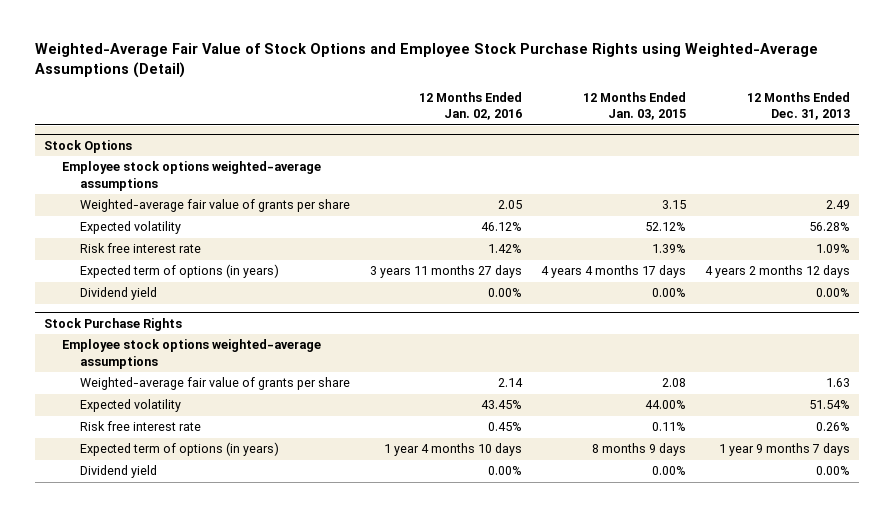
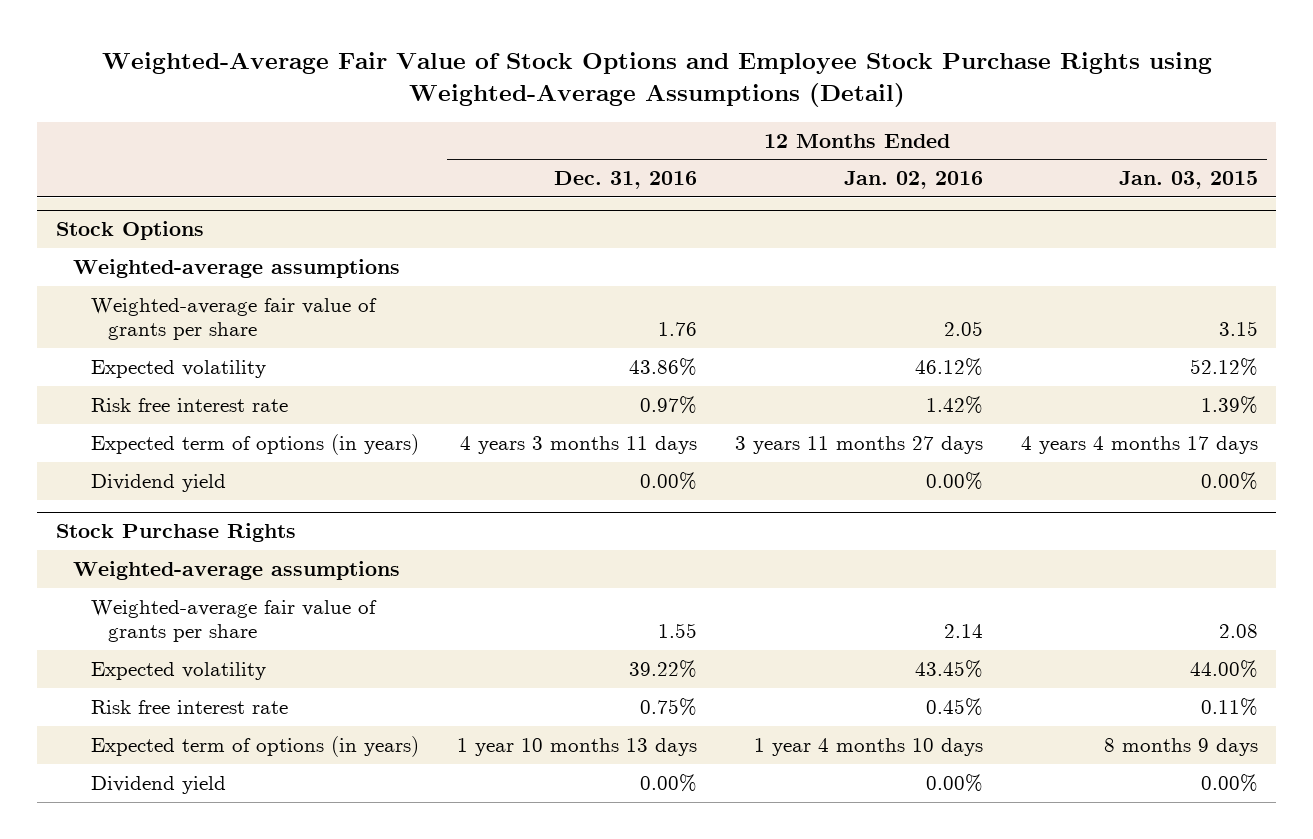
- | 12 Months Ended Jan. 02, 2016 | 12 Months Ended Jan. 03, 2015 | 12 Months Ended Dec. 31, 2013
+ | 12 Months Ended Dec. 31, 2016 | 12 Months Ended Jan. 02, 2016 | 12 Months Ended Jan. 03, 2015
@ Stock Options
- Employee stock options weighted-average assumptions
+ Weighted-average assumptions
@ Stock Purchase Rights
- Employee stock options weighted-average assumptions
+ Weighted-average assumptions

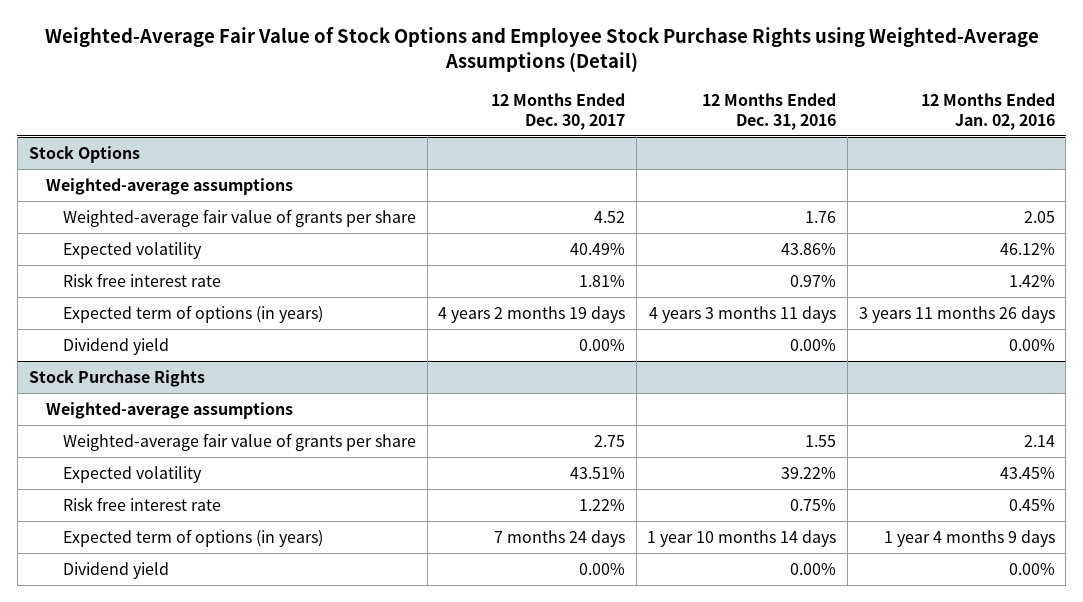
- | 12 Months Ended Dec. 31, 2016 | 12 Months Ended Jan. 02, 2016 | 12 Months Ended Jan. 03, 2015
+ | 12 Months Ended Dec. 30, 2017 | 12 Months Ended Dec. 31, 2016 | 12 Months Ended Jan. 02, 2016
@ Stock Options
- Expected term of options (in years) | 4 years 3 months 11 days | 3 years 11 months 27 days | 4 years 4 months 17 days
+ Expected term of options (in years) | 4 years 2 months 19 days | 4 years 3 months 11 days | 3 years 11 months 26 days
@ Stock Purchase Rights
- Expected term of options (in years) | 1 year 10 months 13 days | 1 year 4 months 10 days | 8 months 9 days
+ Expected term of options (in years) | 7 months 24 days | 1 year 10 months 14 days | 1 year 4 months 9 days

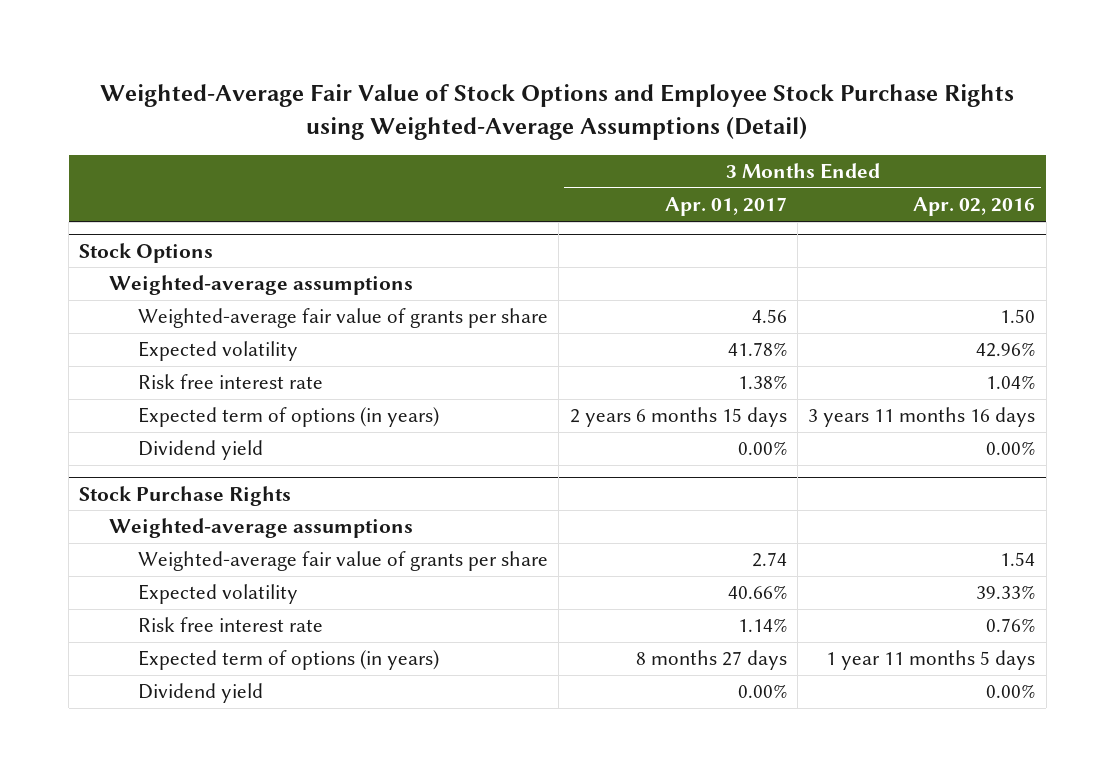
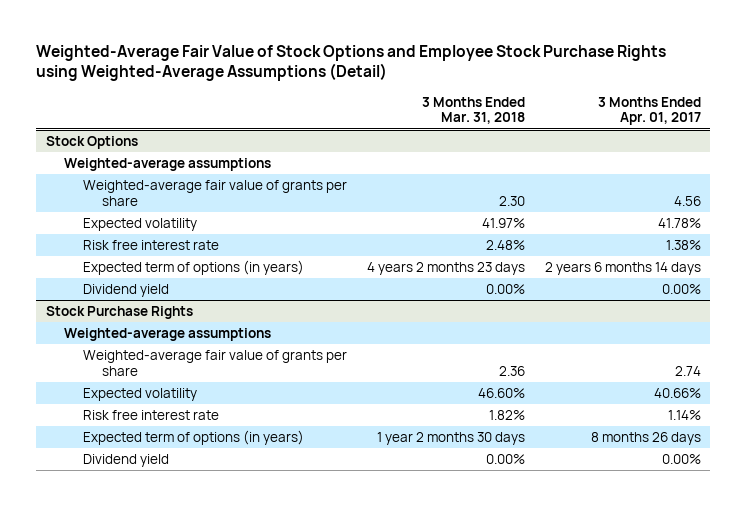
- | 3 Months Ended Apr. 01, 2017 | 3 Months Ended Apr. 02, 2016
+ | 3 Months Ended Mar. 31, 2018 | 3 Months Ended Apr. 01, 2017
@ Stock Options
- Expected term of options (in years) | 2 years 6 months 15 days | 3 years 11 months 16 days
+ Expected term of options (in years) | 4 years 2 months 23 days | 2 years 6 months 14 days
@ Stock Purchase Rights
- Expected term of options (in years) | 8 months 27 days | 1 year 11 months 5 days
+ Expected term of options (in years) | 1 year 2 months 30 days | 8 months 26 days

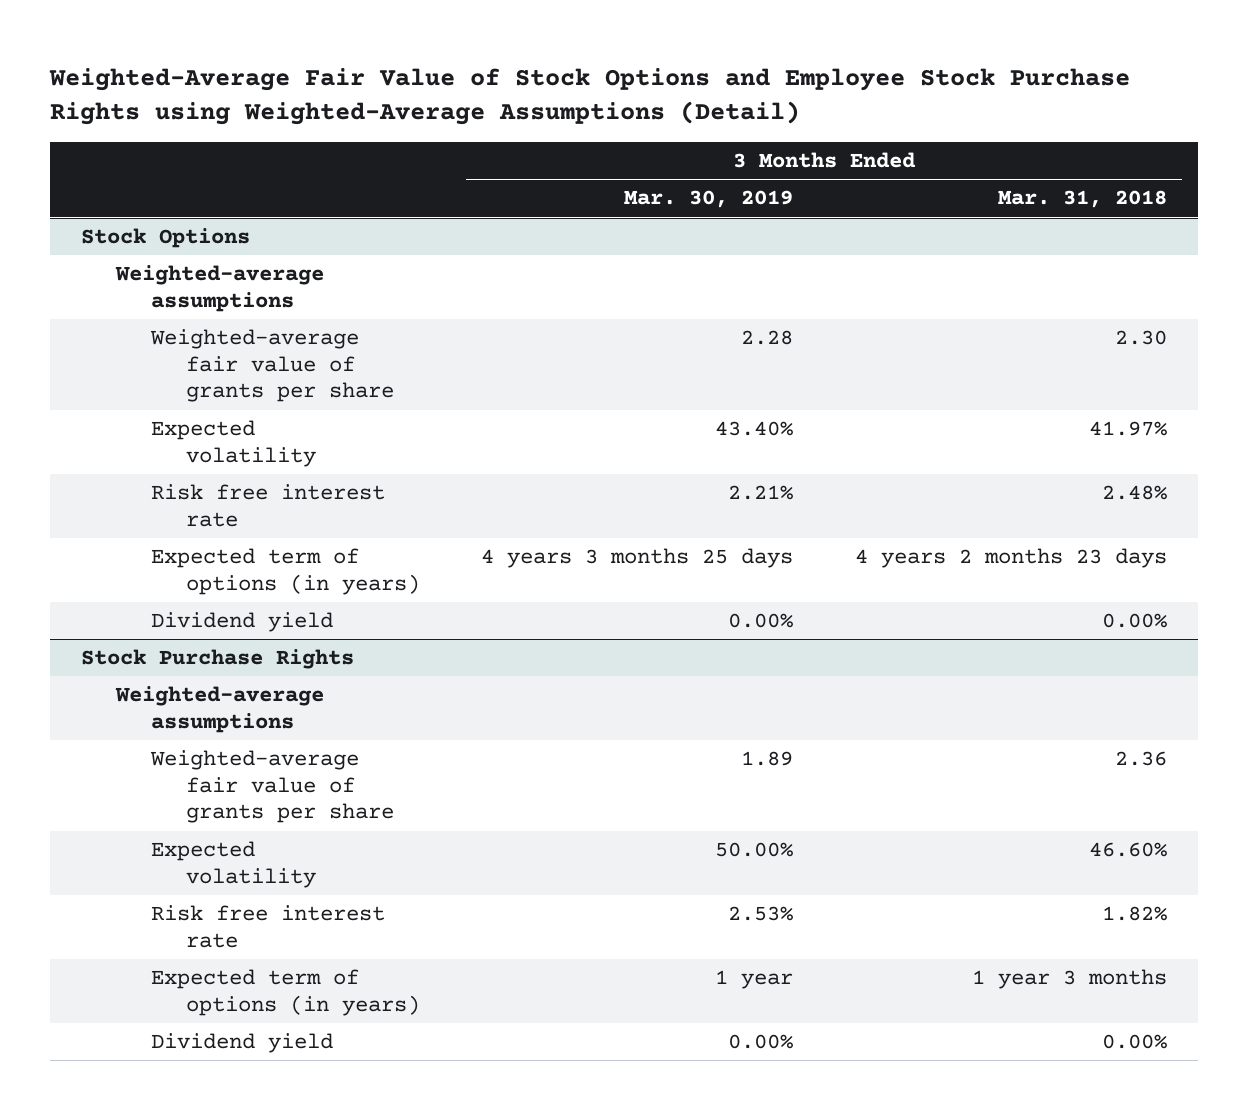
- | 3 Months Ended Mar. 31, 2018 | 3 Months Ended Apr. 01, 2017
+ | 3 Months Ended Mar. 30, 2019 | 3 Months Ended Mar. 31, 2018
@ Stock Purchase Rights
- Expected term of options (in years) | 1 year 2 months 30 days | 8 months 26 days
+ Expected term of options (in years) | 1 year | 1 year 3 months

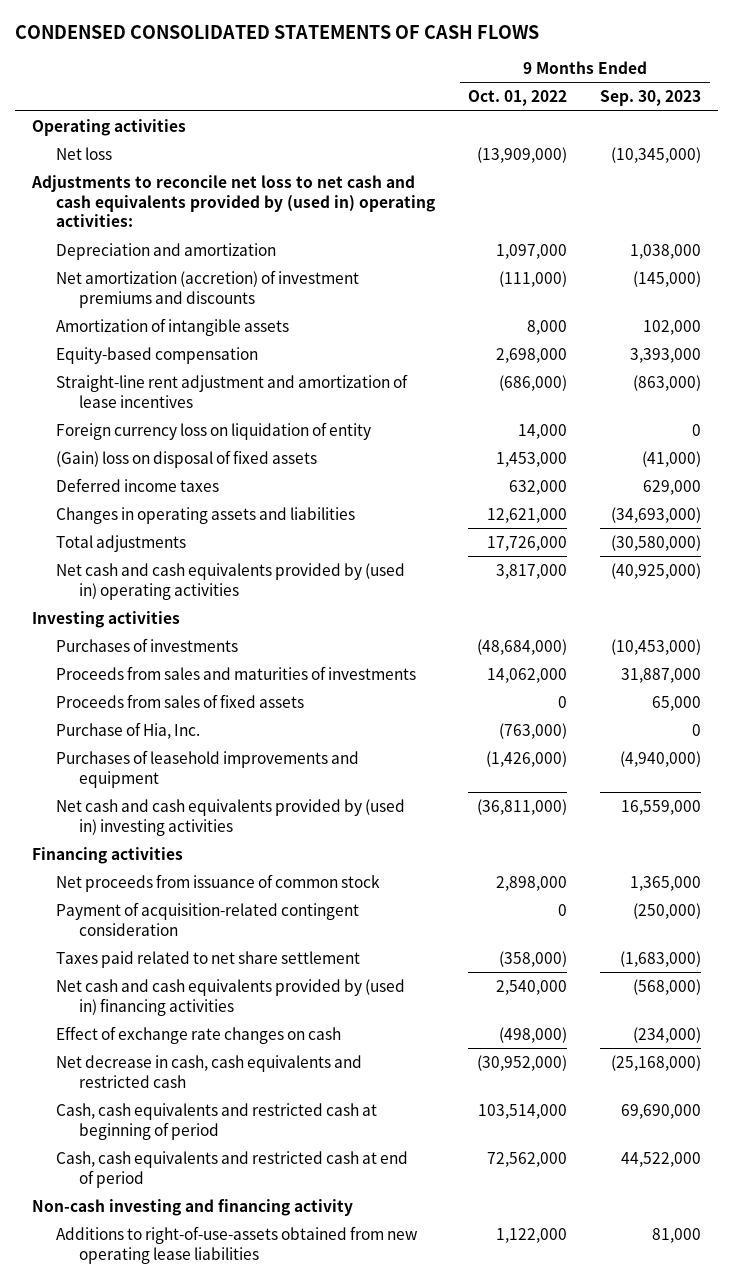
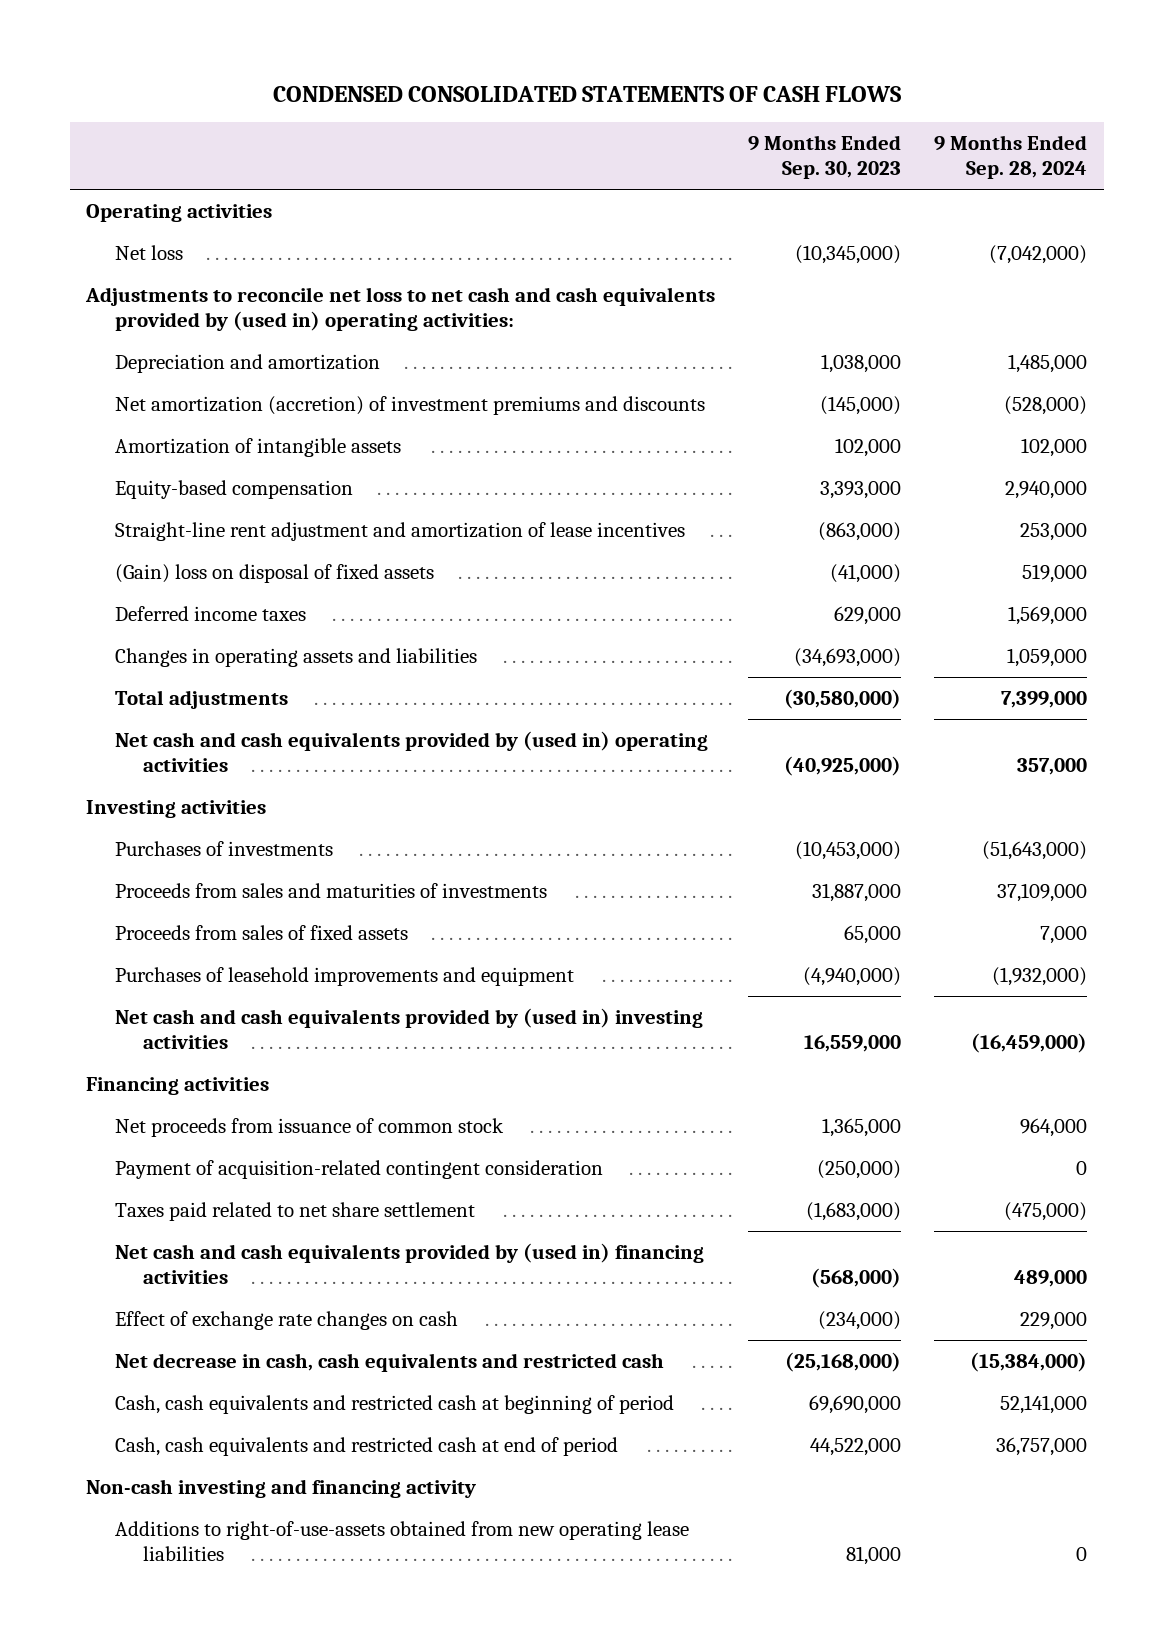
- | 9 Months Ended Oct. 01, 2022 | 9 Months Ended Sep. 30, 2023
+ | 9 Months Ended Sep. 30, 2023 | 9 Months Ended Sep. 28, 2024
- Foreign currency loss on liquidation of entity | 14,000 | 0
- Purchase of Hia, Inc. | (763,000) | 0

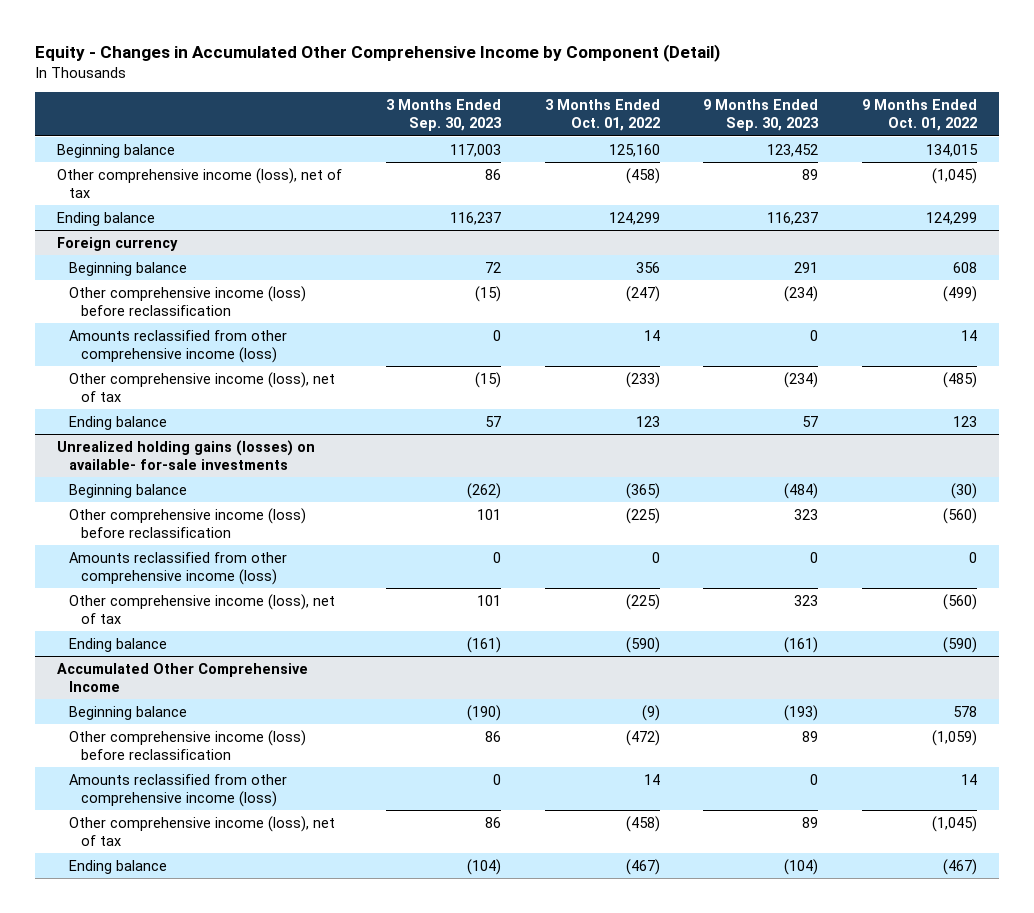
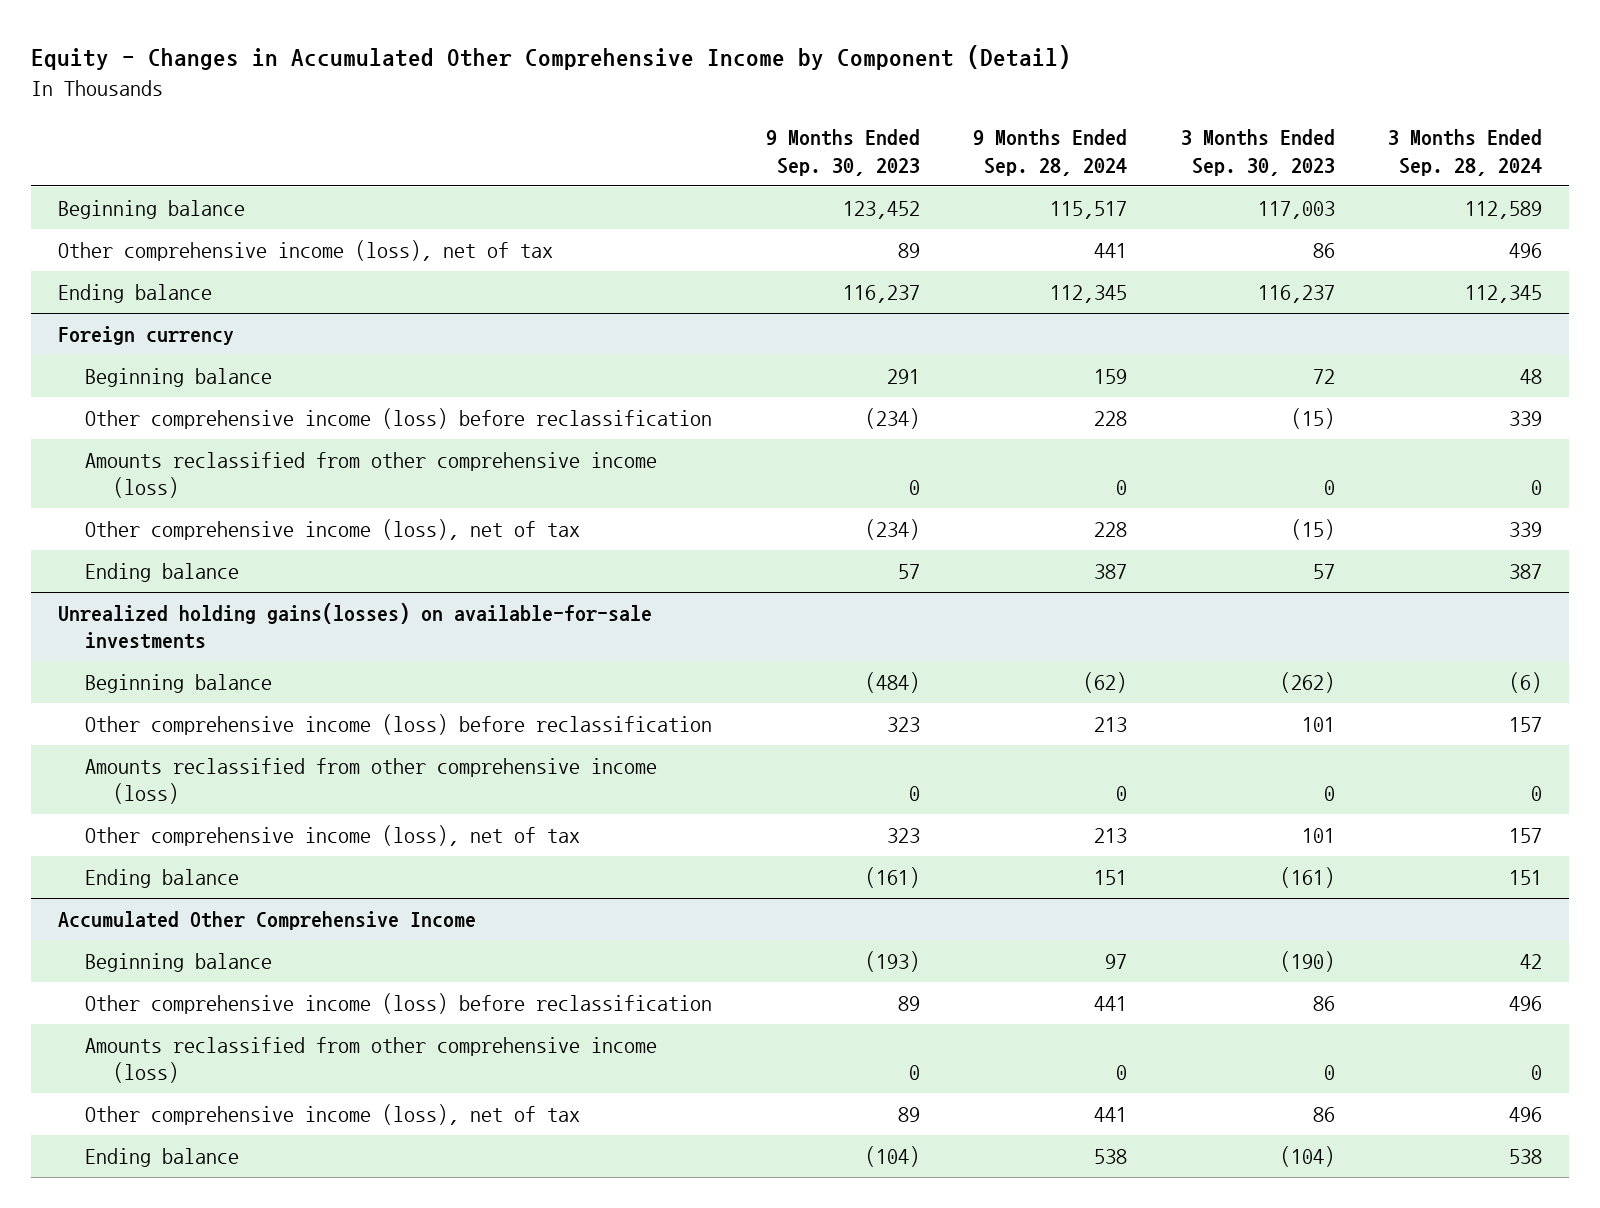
- | 3 Months Ended Sep. 30, 2023 | 3 Months Ended Oct. 01, 2022 | 9 Months Ended Sep. 30, 2023 | 9 Months Ended Oct. 01, 2022
+ | 9 Months Ended Sep. 30, 2023 | 9 Months Ended Sep. 28, 2024 | 3 Months Ended Sep. 30, 2023 | 3 Months Ended Sep. 28, 2024
- Unrealized holding gains (losses) on available- for-sale investments
+ Unrealized holding gains(losses) on available-for-sale investments

